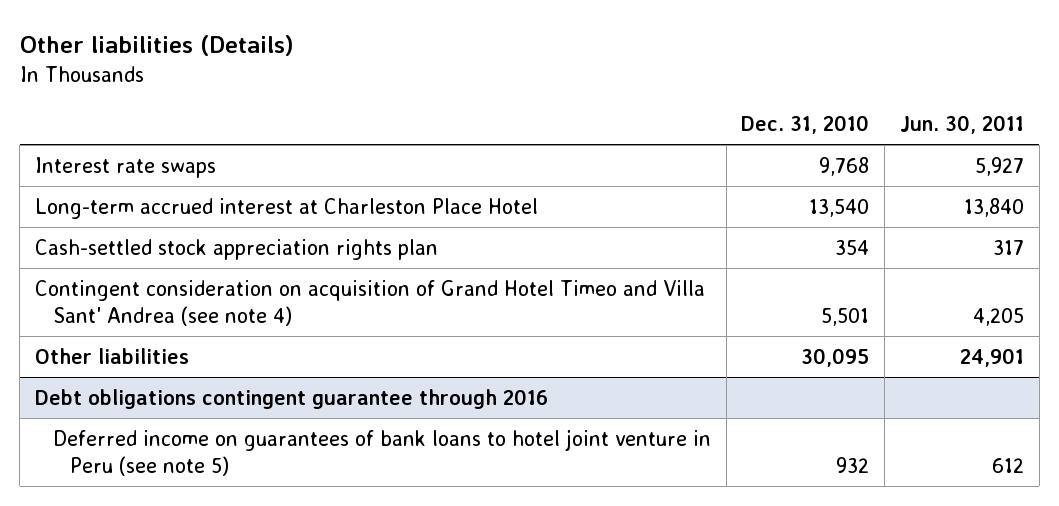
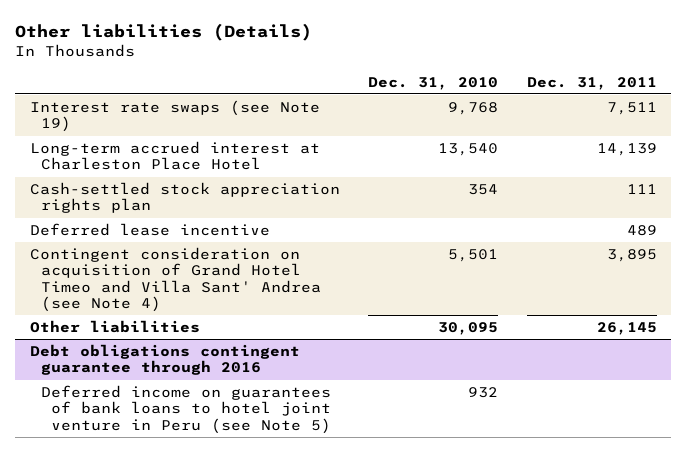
- | Dec. 31, 2010 | Jun. 30, 2011
+ | Dec. 31, 2010 | Dec. 31, 2011
- Interest rate swaps | 9,768 | 5,927
+ Interest rate swaps (see Note 19) | 9,768 | 7,511
- Contingent consideration on acquisition of Grand Hotel Timeo and Villa Sant' Andrea (see note 4) | 5,501 | 4,205
+ Deferred lease incentive | | 489
+ Contingent consideration on acquisition of Grand Hotel Timeo and Villa Sant' Andrea (see Note 4) | 5,501 | 3,895
@ Debt obligations contingent guarantee through 2016
- Deferred income on guarantees of bank loans to hotel joint venture in Peru (see note 5) | 932 | 612
+ Deferred income on guarantees of bank loans to hotel joint venture in Peru (see Note 5) | 932 |

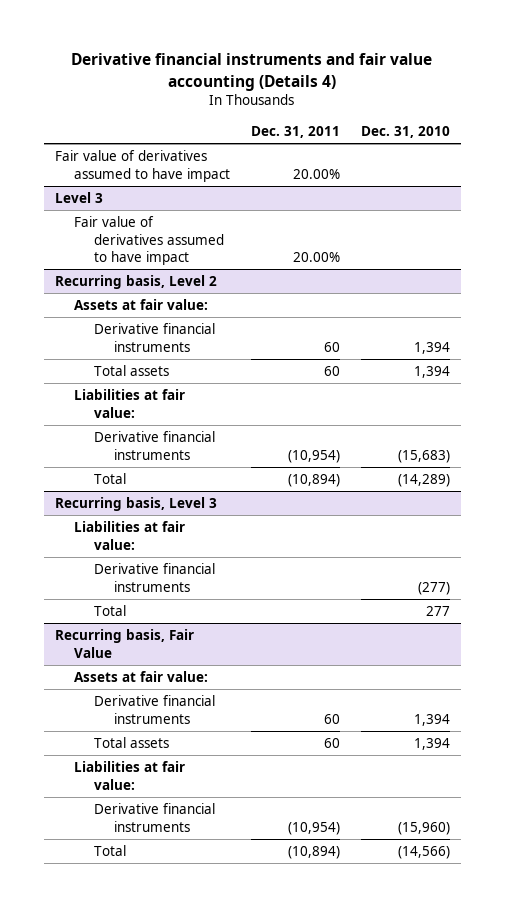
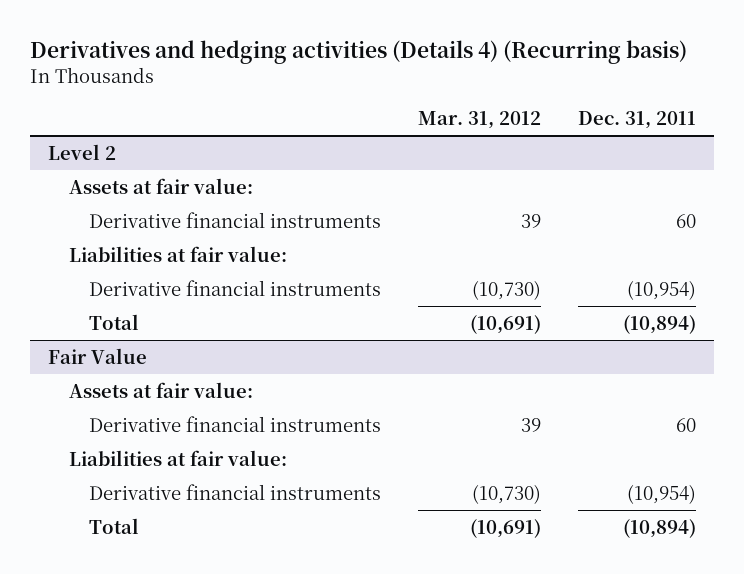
- Derivative financial instruments and fair value accounting (Details 4)
+ Derivatives and hedging activities (Details 4) (Recurring basis)
- | Dec. 31, 2011 | Dec. 31, 2010
+ | Mar. 31, 2012 | Dec. 31, 2011
- Fair value of derivatives assumed to have impact | 20.00% |
- Level 3
- Fair value of derivatives assumed to have impact | 20.00% |
- Recurring basis, Level 2
+ Level 2
- Total assets | 60 | 1,394
- Recurring basis, Level 3
- Liabilities at fair value:
- Derivative financial instruments | | (277)
- Total | | 277
- Recurring basis, Fair Value
+ Fair Value
- Total assets | 60 | 1,394

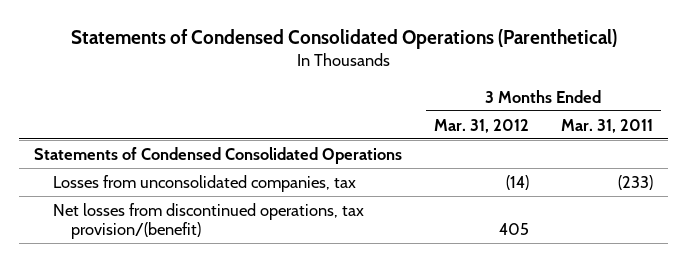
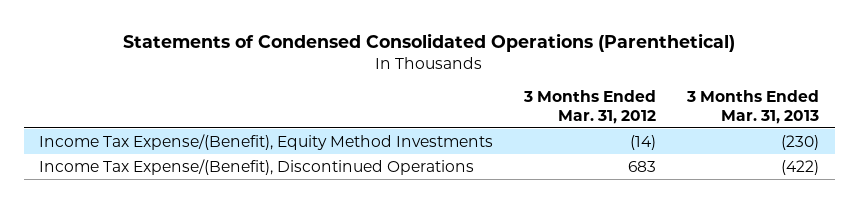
- | 3 Months Ended Mar. 31, 2012 | 3 Months Ended Mar. 31, 2011
+ | 3 Months Ended Mar. 31, 2012 | 3 Months Ended Mar. 31, 2013
- Statements of Condensed Consolidated Operations
- Losses from unconsolidated companies, tax | (14) | (233)
- Net losses from discontinued operations, tax provision/(benefit) | 405 |
+ Income Tax Expense/(Benefit), Equity Method Investments | (14) | (230)
+ Income Tax Expense/(Benefit), Discontinued Operations | 683 | (422)

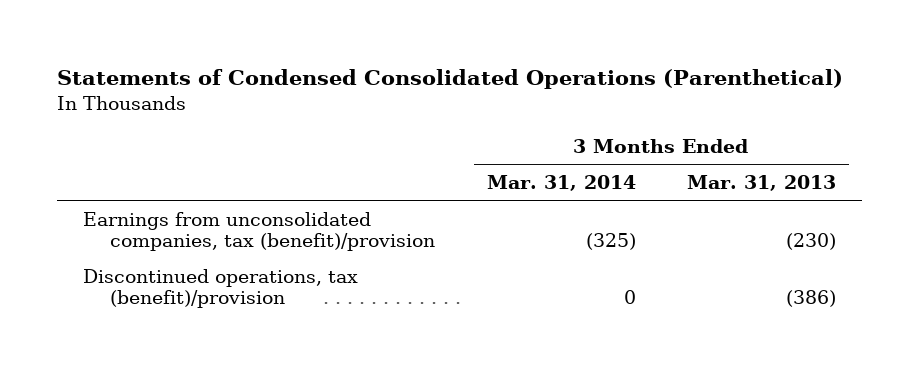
- | 3 Months Ended Mar. 31, 2012 | 3 Months Ended Mar. 31, 2013
+ | 3 Months Ended Mar. 31, 2014 | 3 Months Ended Mar. 31, 2013
- Income Tax Expense/(Benefit), Equity Method Investments | (14) | (230)
- Income Tax Expense/(Benefit), Discontinued Operations | 683 | (422)
+ Earnings from unconsolidated companies, tax (benefit)/provision | (325) | (230)
+ Discontinued operations, tax (benefit)/provision | 0 | (386)

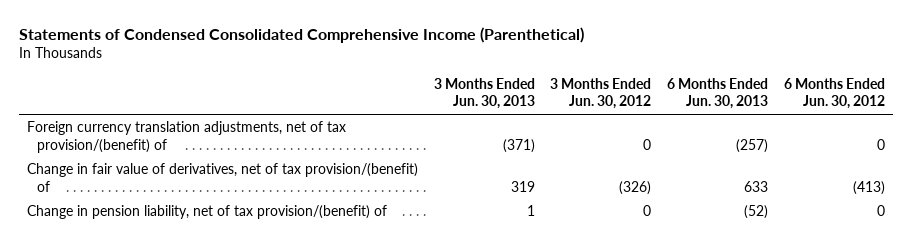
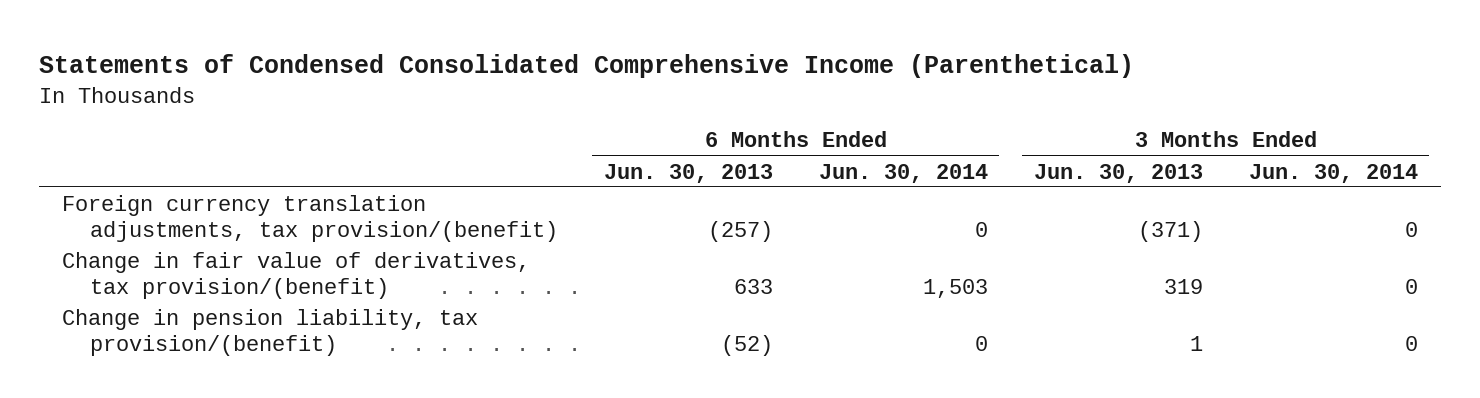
- | 3 Months Ended Jun. 30, 2013 | 3 Months Ended Jun. 30, 2012 | 6 Months Ended Jun. 30, 2013 | 6 Months Ended Jun. 30, 2012
+ | 6 Months Ended Jun. 30, 2013 | 6 Months Ended Jun. 30, 2014 | 3 Months Ended Jun. 30, 2013 | 3 Months Ended Jun. 30, 2014
- Foreign currency translation adjustments, net of tax provision/(benefit) of | (371) | 0 | (257) | 0
- Change in fair value of derivatives, net of tax provision/(benefit) of | 319 | (326) | 633 | (413)
- Change in pension liability, net of tax provision/(benefit) of | 1 | 0 | (52) | 0
+ Foreign currency translation adjustments, tax provision/(benefit) | (257) | 0 | (371) | 0
+ Change in fair value of derivatives, tax provision/(benefit) | 633 | 1,503 | 319 | 0
+ Change in pension liability, tax provision/(benefit) | (52) | 0 | 1 | 0

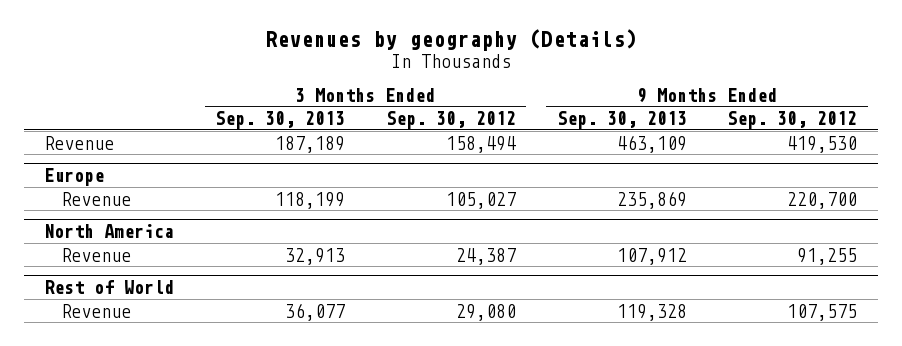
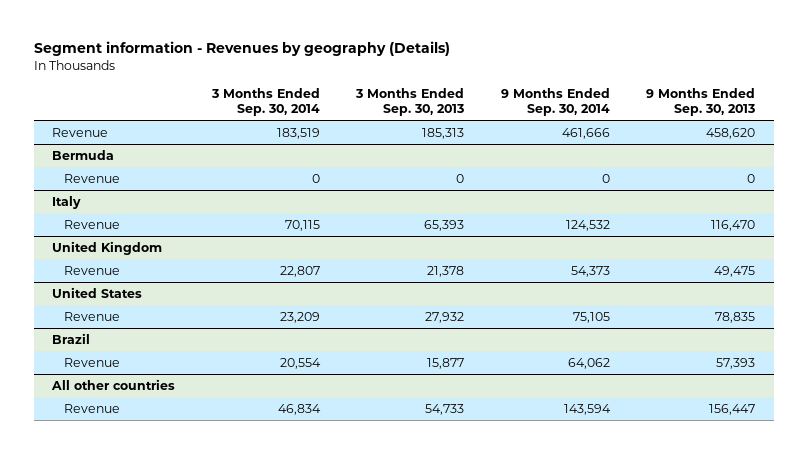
- Revenues by geography (Details)
+ Segment information - Revenues by geography (Details)
- | 3 Months Ended Sep. 30, 2013 | 3 Months Ended Sep. 30, 2012 | 9 Months Ended Sep. 30, 2013 | 9 Months Ended Sep. 30, 2012
+ | 3 Months Ended Sep. 30, 2014 | 3 Months Ended Sep. 30, 2013 | 9 Months Ended Sep. 30, 2014 | 9 Months Ended Sep. 30, 2013
- Revenue | 187,189 | 158,494 | 463,109 | 419,530
- Europe
- Revenue | 118,199 | 105,027 | 235,869 | 220,700
- North America
- Revenue | 32,913 | 24,387 | 107,912 | 91,255
- Rest of World
- Revenue | 36,077 | 29,080 | 119,328 | 107,575
+ Revenue | 183,519 | 185,313 | 461,666 | 458,620
+ Bermuda
+ Revenue | 0 | 0 | 0 | 0
+ Italy
+ Revenue | 70,115 | 65,393 | 124,532 | 116,470
+ United Kingdom
+ Revenue | 22,807 | 21,378 | 54,373 | 49,475
+ United States
+ Revenue | 23,209 | 27,932 | 75,105 | 78,835
+ Brazil
+ Revenue | 20,554 | 15,877 | 64,062 | 57,393
+ All other countries
+ Revenue | 46,834 | 54,733 | 143,594 | 156,447

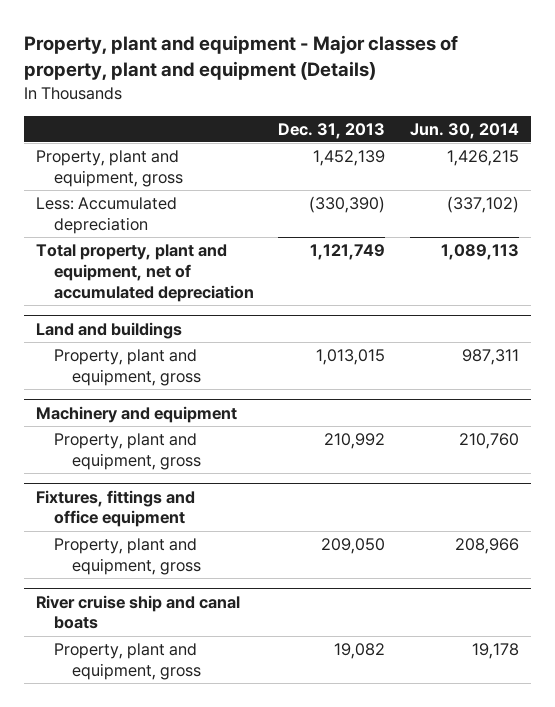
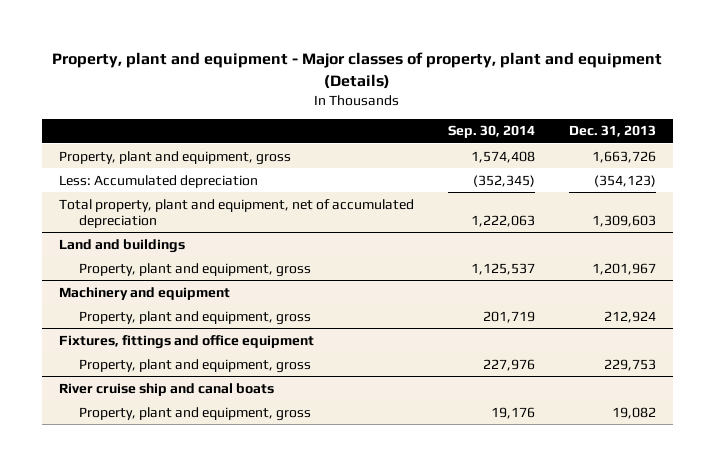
- | Dec. 31, 2013 | Jun. 30, 2014
+ | Sep. 30, 2014 | Dec. 31, 2013
- Property, plant and equipment, gross | 1,452,139 | 1,426,215
- Less: Accumulated depreciation | (330,390) | (337,102)
- Total property, plant and equipment, net of accumulated depreciation | 1,121,749 | 1,089,113
+ Property, plant and equipment, gross | 1,574,408 | 1,663,726
+ Less: Accumulated depreciation | (352,345) | (354,123)
+ Total property, plant and equipment, net of accumulated depreciation | 1,222,063 | 1,309,603
@ Land and buildings
- Property, plant and equipment, gross | 1,013,015 | 987,311
+ Property, plant and equipment, gross | 1,125,537 | 1,201,967
@ Machinery and equipment
- Property, plant and equipment, gross | 210,992 | 210,760
+ Property, plant and equipment, gross | 201,719 | 212,924
@ Fixtures, fittings and office equipment
- Property, plant and equipment, gross | 209,050 | 208,966
+ Property, plant and equipment, gross | 227,976 | 229,753

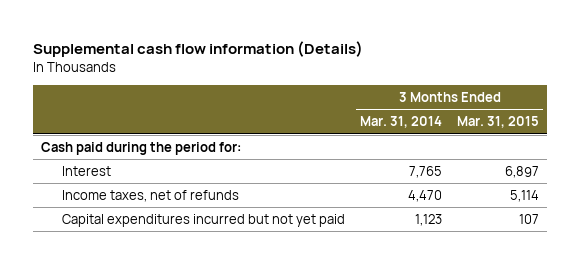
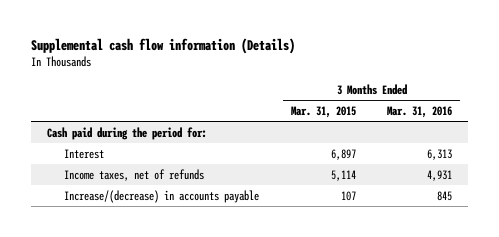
- | 3 Months Ended Mar. 31, 2014 | 3 Months Ended Mar. 31, 2015
+ | 3 Months Ended Mar. 31, 2015 | 3 Months Ended Mar. 31, 2016
- Capital expenditures incurred but not yet paid | 1,123 | 107
+ Increase/(decrease) in accounts payable | 107 | 845

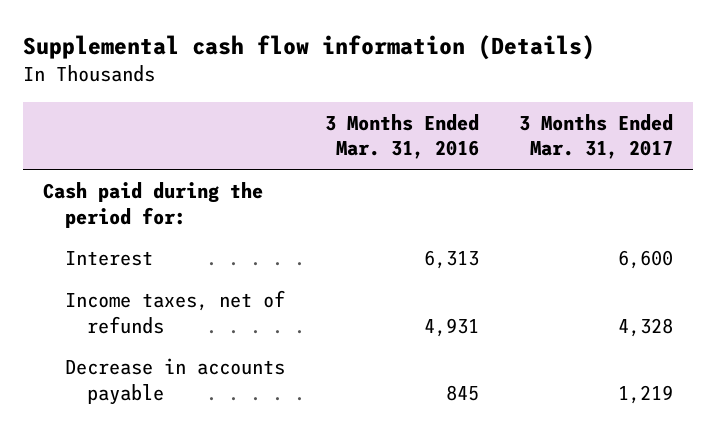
- | 3 Months Ended Mar. 31, 2015 | 3 Months Ended Mar. 31, 2016
+ | 3 Months Ended Mar. 31, 2016 | 3 Months Ended Mar. 31, 2017
- Increase/(decrease) in accounts payable | 107 | 845
+ Decrease in accounts payable | 845 | 1,219

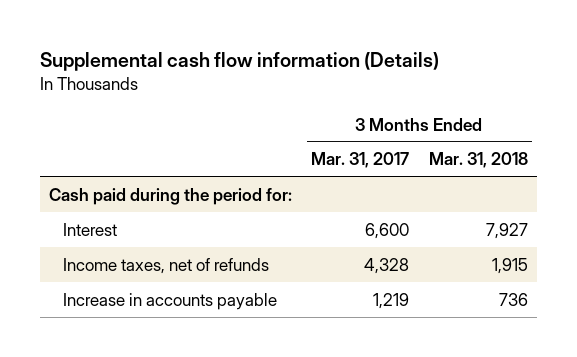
- | 3 Months Ended Mar. 31, 2016 | 3 Months Ended Mar. 31, 2017
+ | 3 Months Ended Mar. 31, 2017 | 3 Months Ended Mar. 31, 2018
- Decrease in accounts payable | 845 | 1,219
+ Increase in accounts payable | 1,219 | 736

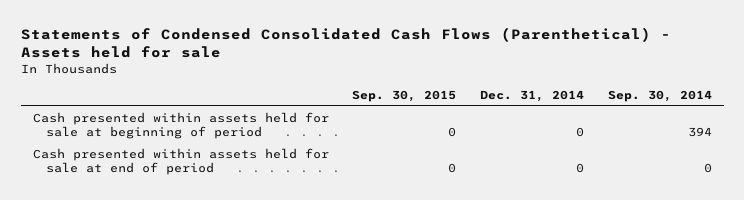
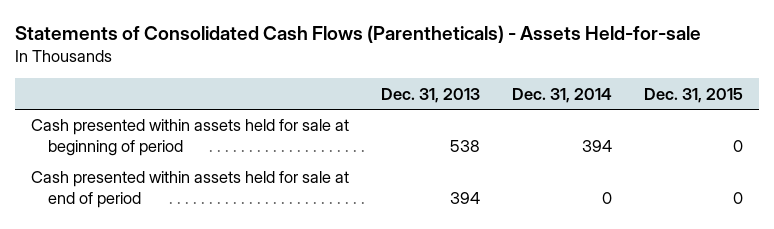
- Statements of Condensed Consolidated Cash Flows (Parenthetical) - Assets held for sale
+ Statements of Consolidated Cash Flows (Parentheticals) - Assets Held-for-sale
- | Sep. 30, 2015 | Dec. 31, 2014 | Sep. 30, 2014
+ | Dec. 31, 2013 | Dec. 31, 2014 | Dec. 31, 2015
- Cash presented within assets held for sale at beginning of period | 0 | 0 | 394
+ Cash presented within assets held for sale at beginning of period | 538 | 394 | 0

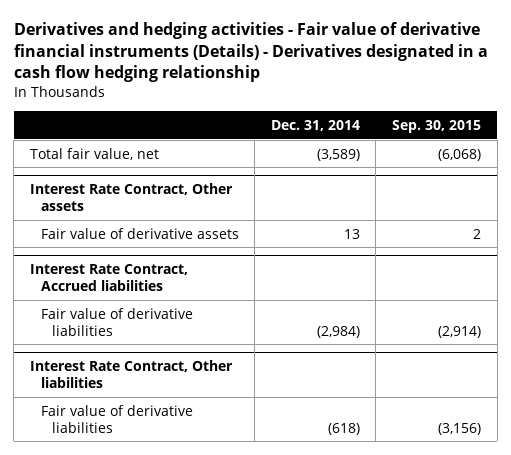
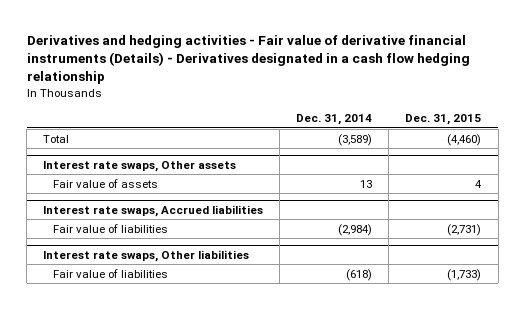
- | Dec. 31, 2014 | Sep. 30, 2015
+ | Dec. 31, 2014 | Dec. 31, 2015
- Total fair value, net | (3,589) | (6,068)
- Interest Rate Contract, Other assets
- Fair value of derivative assets | 13 | 2
- Interest Rate Contract, Accrued liabilities
- Fair value of derivative liabilities | (2,984) | (2,914)
- Interest Rate Contract, Other liabilities
- Fair value of derivative liabilities | (618) | (3,156)
+ Total | (3,589) | (4,460)
+ Interest rate swaps, Other assets
+ Fair value of assets | 13 | 4
+ Interest rate swaps, Accrued liabilities
+ Fair value of liabilities | (2,984) | (2,731)
+ Interest rate swaps, Other liabilities
+ Fair value of liabilities | (618) | (1,733)

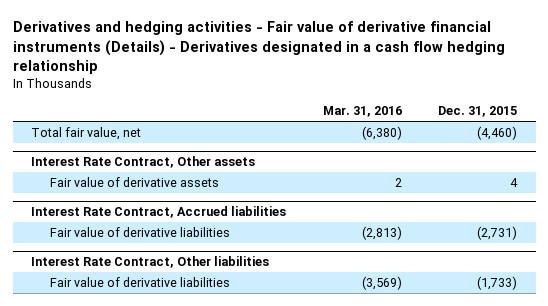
- | Dec. 31, 2014 | Dec. 31, 2015
+ | Mar. 31, 2016 | Dec. 31, 2015
- Total | (3,589) | (4,460)
- Interest rate swaps, Other assets
- Fair value of assets | 13 | 4
- Interest rate swaps, Accrued liabilities
- Fair value of liabilities | (2,984) | (2,731)
- Interest rate swaps, Other liabilities
- Fair value of liabilities | (618) | (1,733)
+ Total fair value, net | (6,380) | (4,460)
+ Interest Rate Contract, Other assets
+ Fair value of derivative assets | 2 | 4
+ Interest Rate Contract, Accrued liabilities
+ Fair value of derivative liabilities | (2,813) | (2,731)
+ Interest Rate Contract, Other liabilities
+ Fair value of derivative liabilities | (3,569) | (1,733)

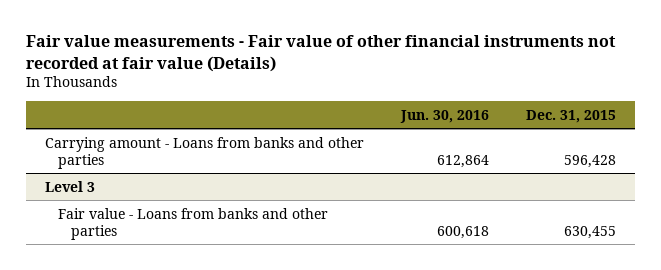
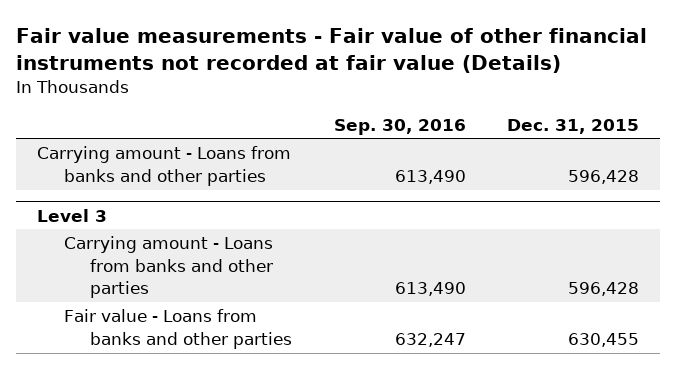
- | Jun. 30, 2016 | Dec. 31, 2015
+ | Sep. 30, 2016 | Dec. 31, 2015
@ Level 3
+ Carrying amount - Loans from banks and other parties | 613,490 | 596,428

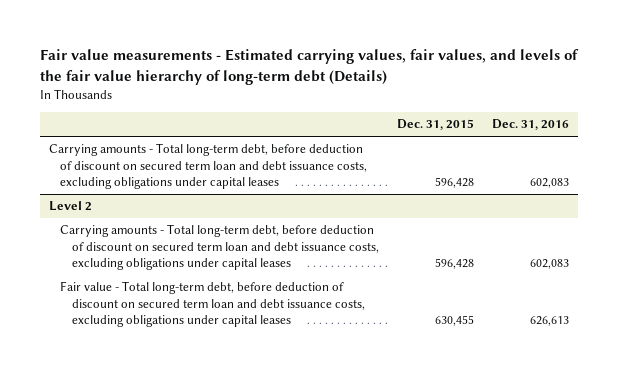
- Fair value measurements - Fair value of other financial instruments not recorded at fair value (Details)
+ Fair value measurements - Estimated carrying values, fair values, and levels of the fair value hierarchy of long-term debt (Details)
- | Sep. 30, 2016 | Dec. 31, 2015
+ | Dec. 31, 2015 | Dec. 31, 2016
- Carrying amount - Loans from banks and other parties | 613,490 | 596,428
- Level 3
- Carrying amount - Loans from banks and other parties | 613,490 | 596,428
- Fair value - Loans from banks and other parties | 632,247 | 630,455
+ Carrying amounts - Total long-term debt, before deduction of discount on secured term loan and debt issuance costs, excluding obligations under capital leases | 596,428 | 602,083
+ Level 2
+ Carrying amounts - Total long-term debt, before deduction of discount on secured term loan and debt issuance costs, excluding obligations under capital leases | 596,428 | 602,083
+ Fair value - Total long-term debt, before deduction of discount on secured term loan and debt issuance costs, excluding obligations under capital leases | 630,455 | 626,613

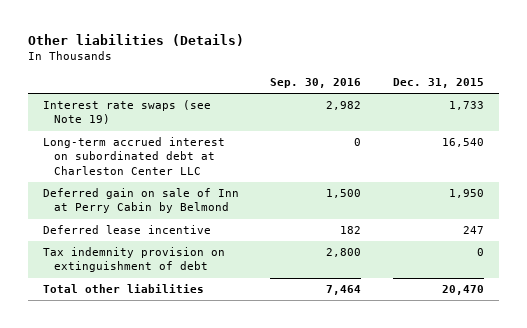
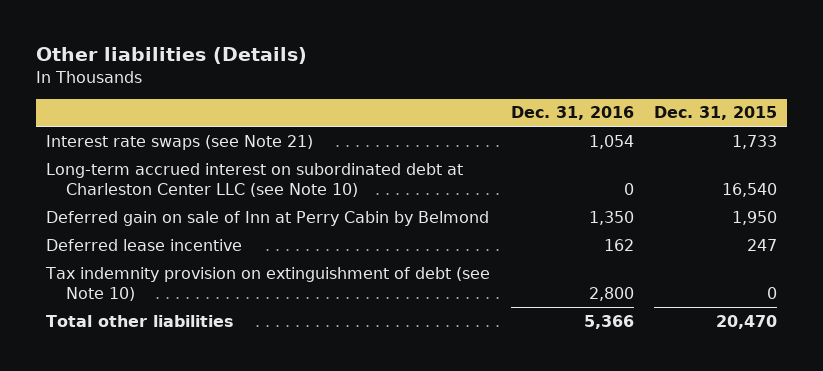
- | Sep. 30, 2016 | Dec. 31, 2015
+ | Dec. 31, 2016 | Dec. 31, 2015
- Interest rate swaps (see Note 19) | 2,982 | 1,733
- Long-term accrued interest on subordinated debt at Charleston Center LLC | 0 | 16,540
+ Interest rate swaps (see Note 21) | 1,054 | 1,733
+ Long-term accrued interest on subordinated debt at Charleston Center LLC (see Note 10) | 0 | 16,540
- Tax indemnity provision on extinguishment of debt | 2,800 | 0
+ Tax indemnity provision on extinguishment of debt (see Note 10) | 2,800 | 0

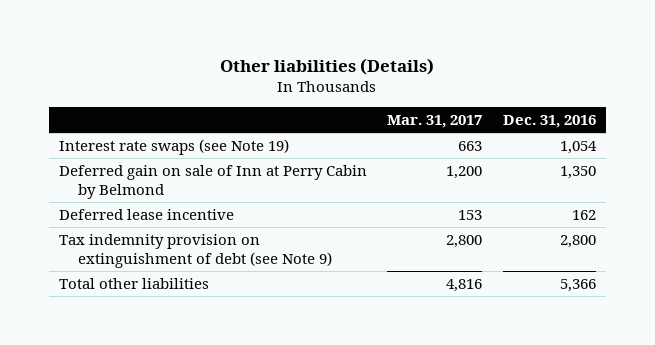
- | Dec. 31, 2016 | Dec. 31, 2015
+ | Mar. 31, 2017 | Dec. 31, 2016
- Interest rate swaps (see Note 21) | 1,054 | 1,733
- Long-term accrued interest on subordinated debt at Charleston Center LLC (see Note 10) | 0 | 16,540
+ Interest rate swaps (see Note 19) | 663 | 1,054
- Tax indemnity provision on extinguishment of debt (see Note 10) | 2,800 | 0
+ Tax indemnity provision on extinguishment of debt (see Note 9) | 2,800 | 2,800

